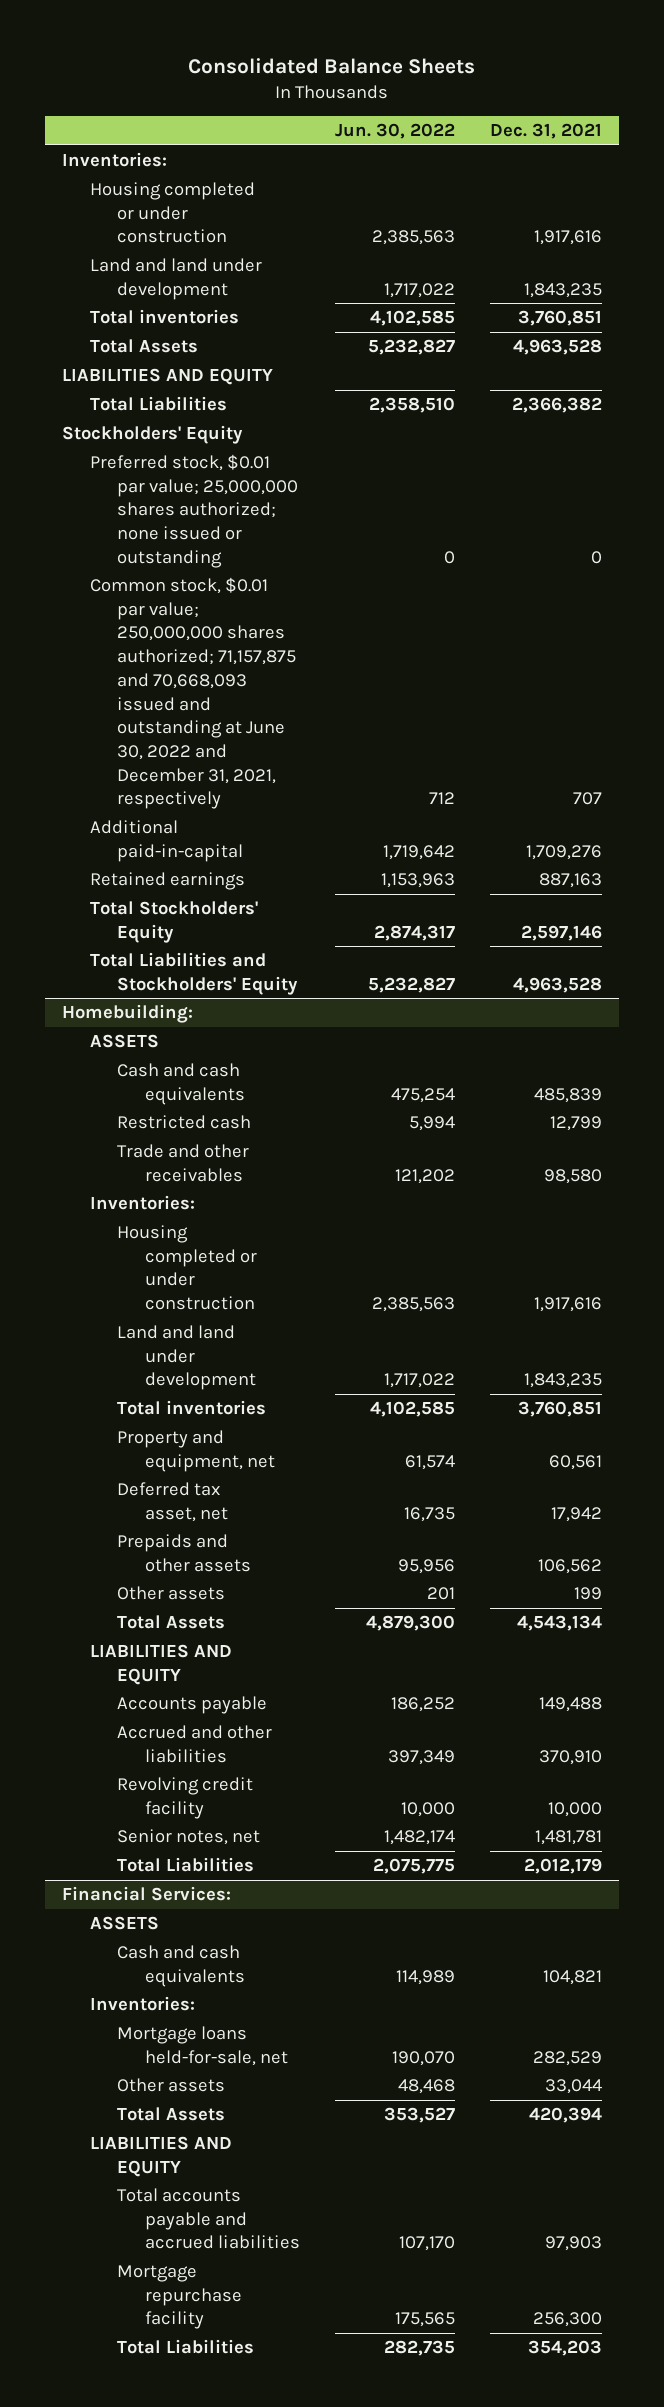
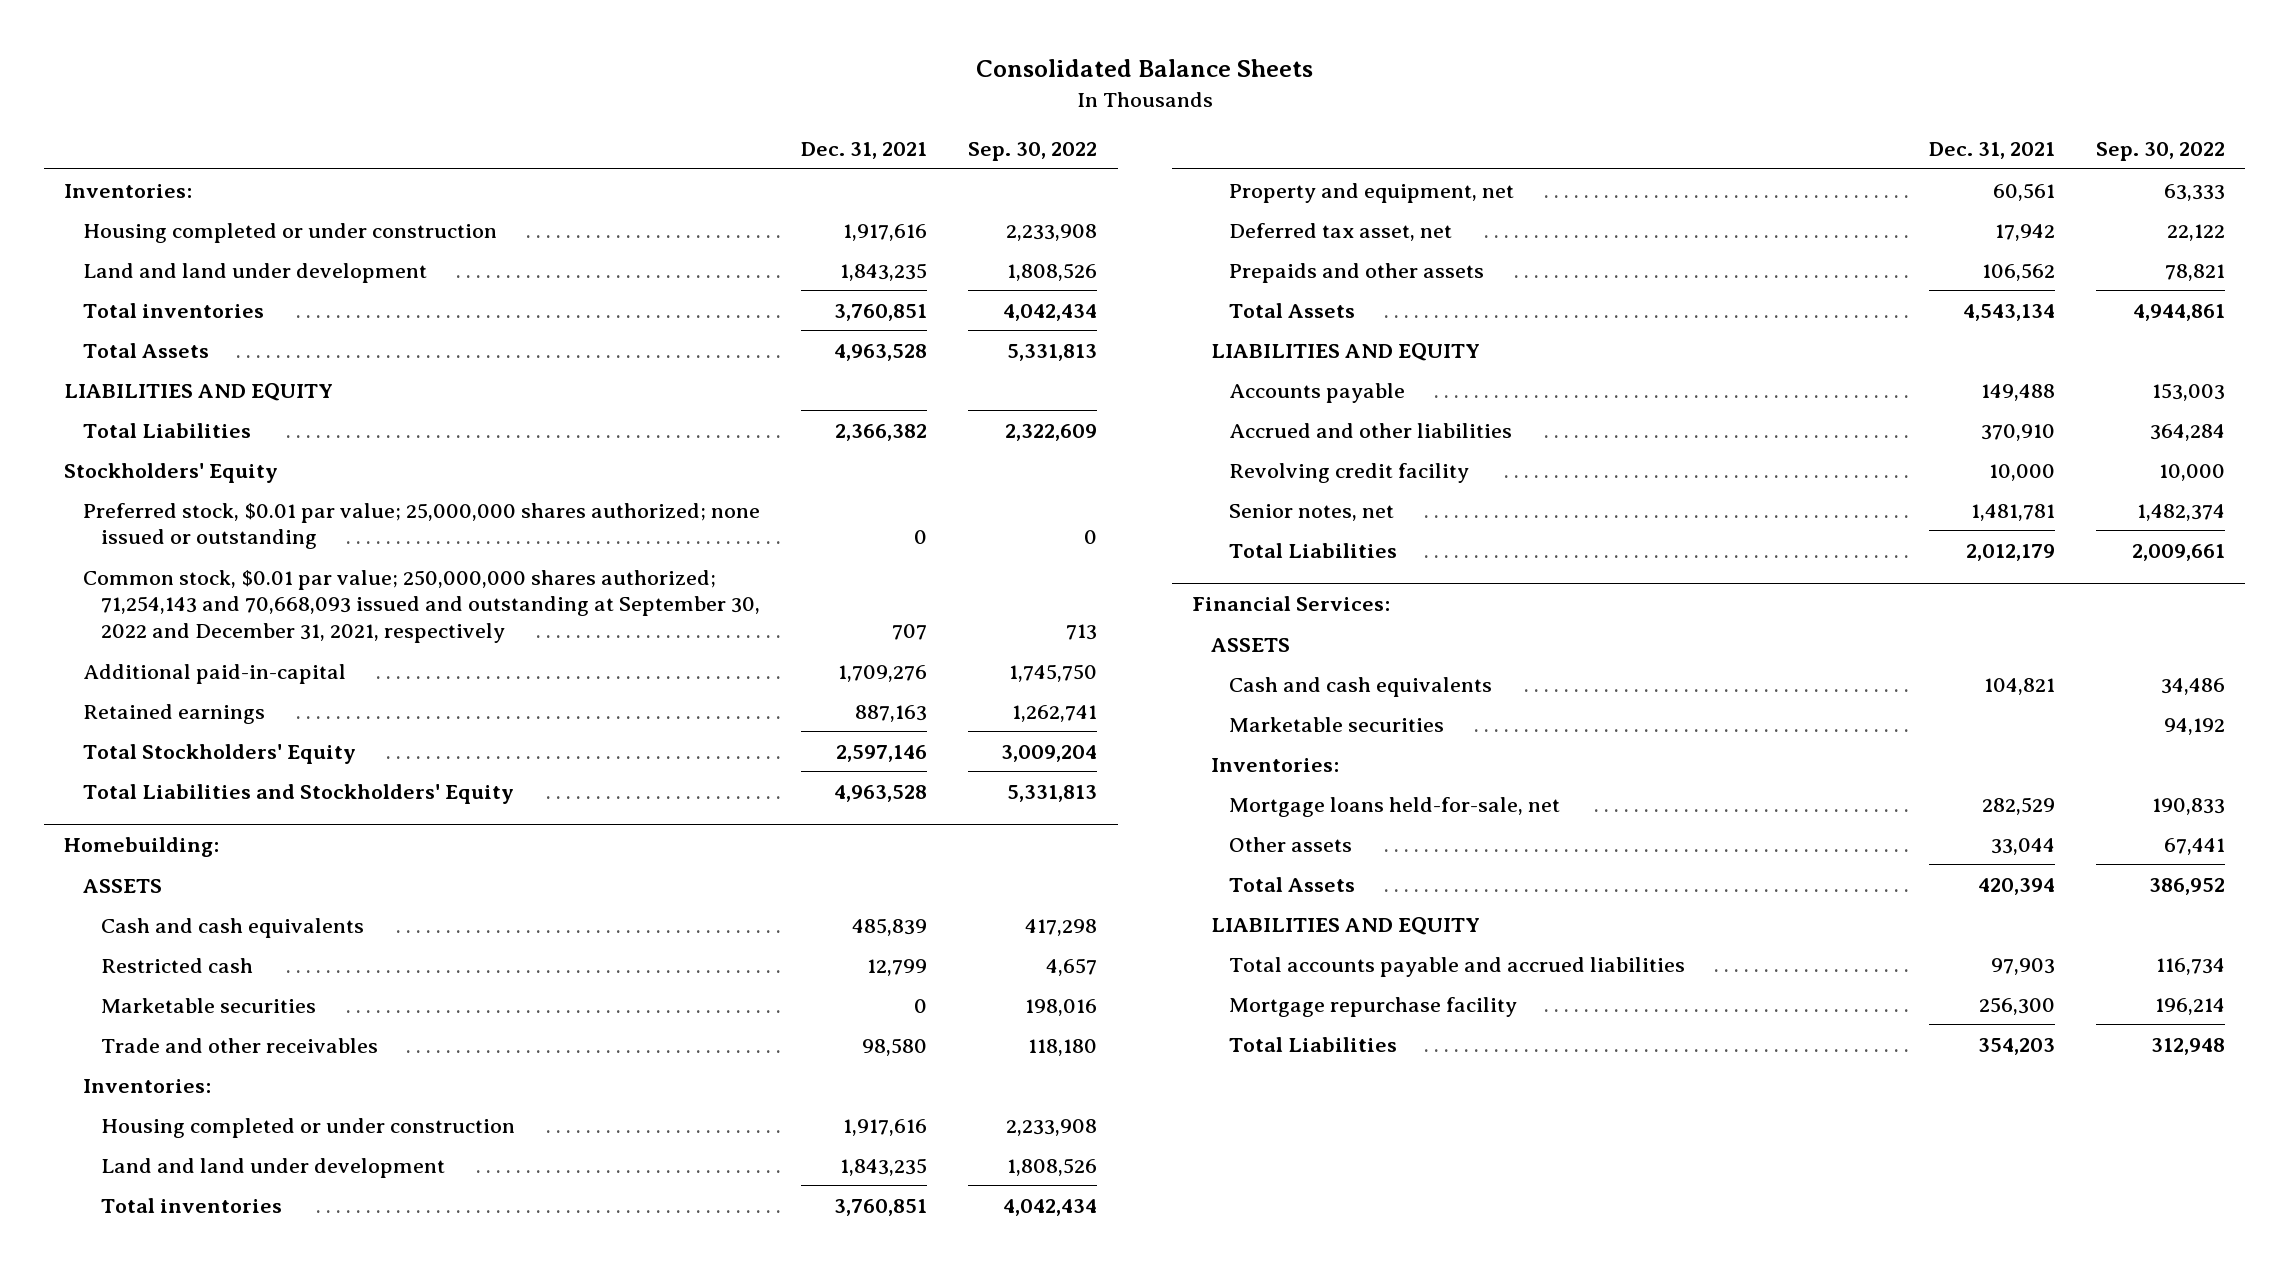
- | Jun. 30, 2022 | Dec. 31, 2021
+ | Dec. 31, 2021 | Sep. 30, 2022
- Common stock, $0.01 par value; 250,000,000 shares authorized; 71,157,875 and 70,668,093 issued and outstanding at June 30, 2022 and December 31, 2021, respectively | 712 | 707
+ Common stock, $0.01 par value; 250,000,000 shares authorized; 71,254,143 and 70,668,093 issued and outstanding at September 30, 2022 and December 31, 2021, respectively | 707 | 713
@ Homebuilding:
+ Marketable securities | 0 | 198,016
- Other assets | 201 | 199
@ Financial Services:
+ Marketable securities | | 94,192

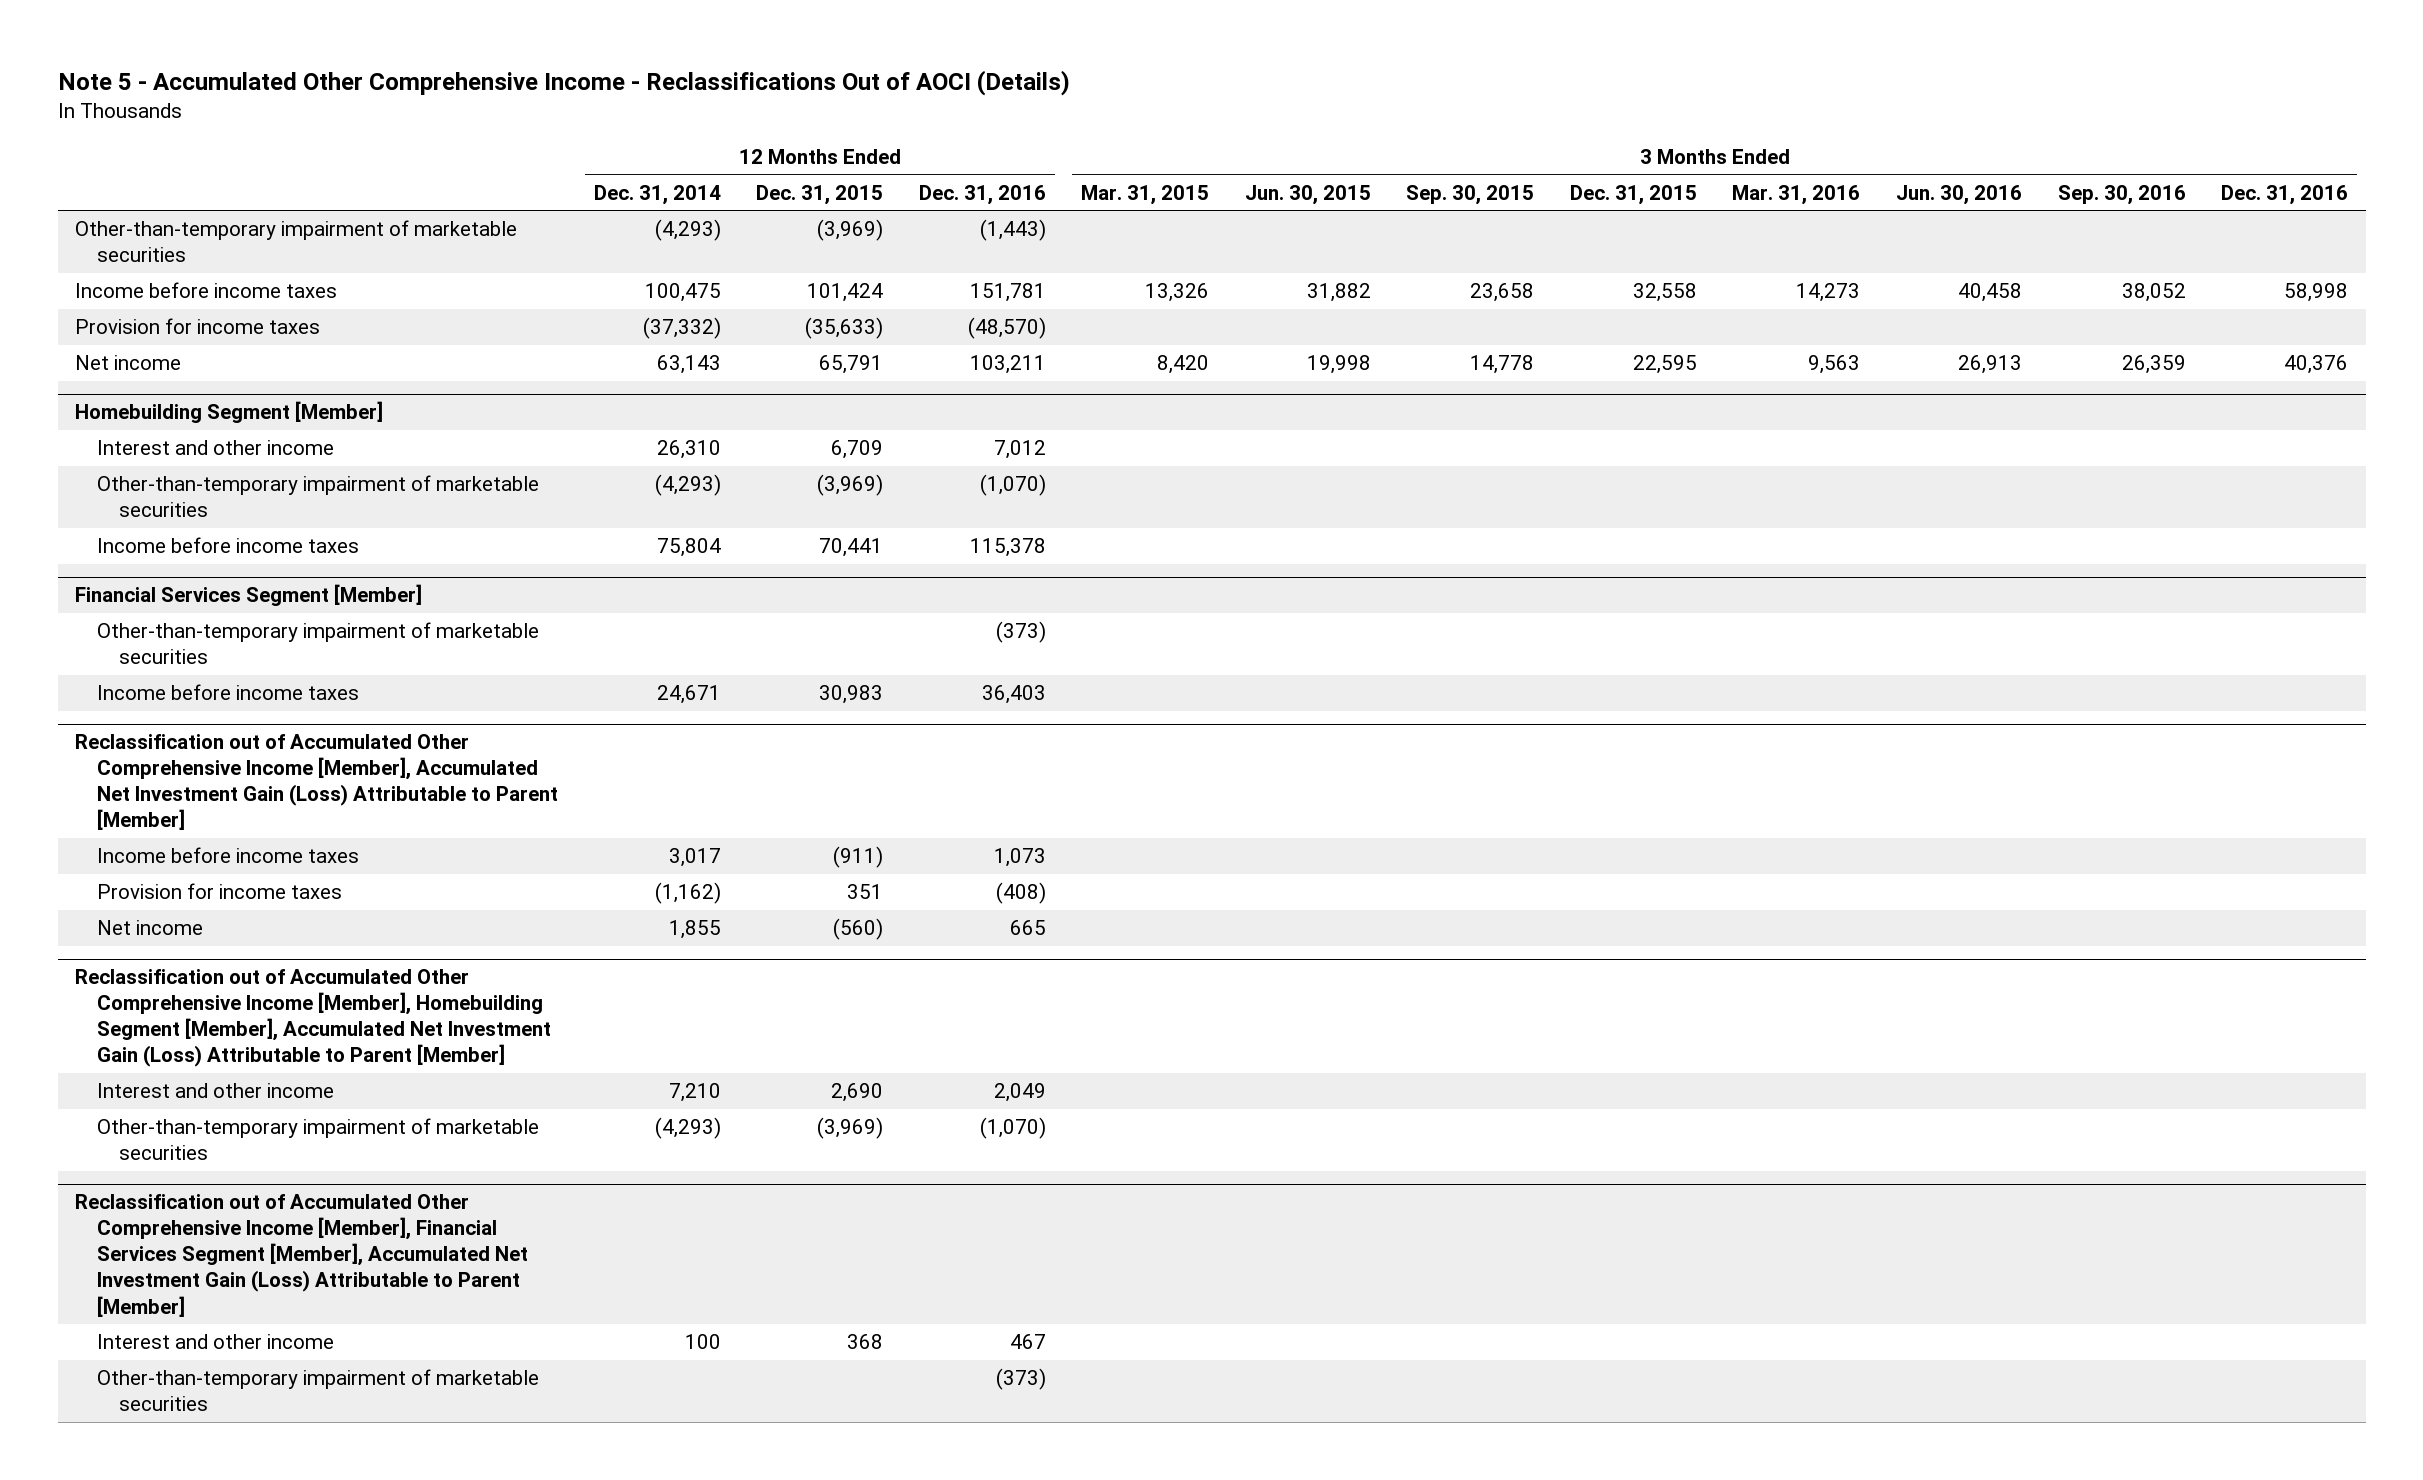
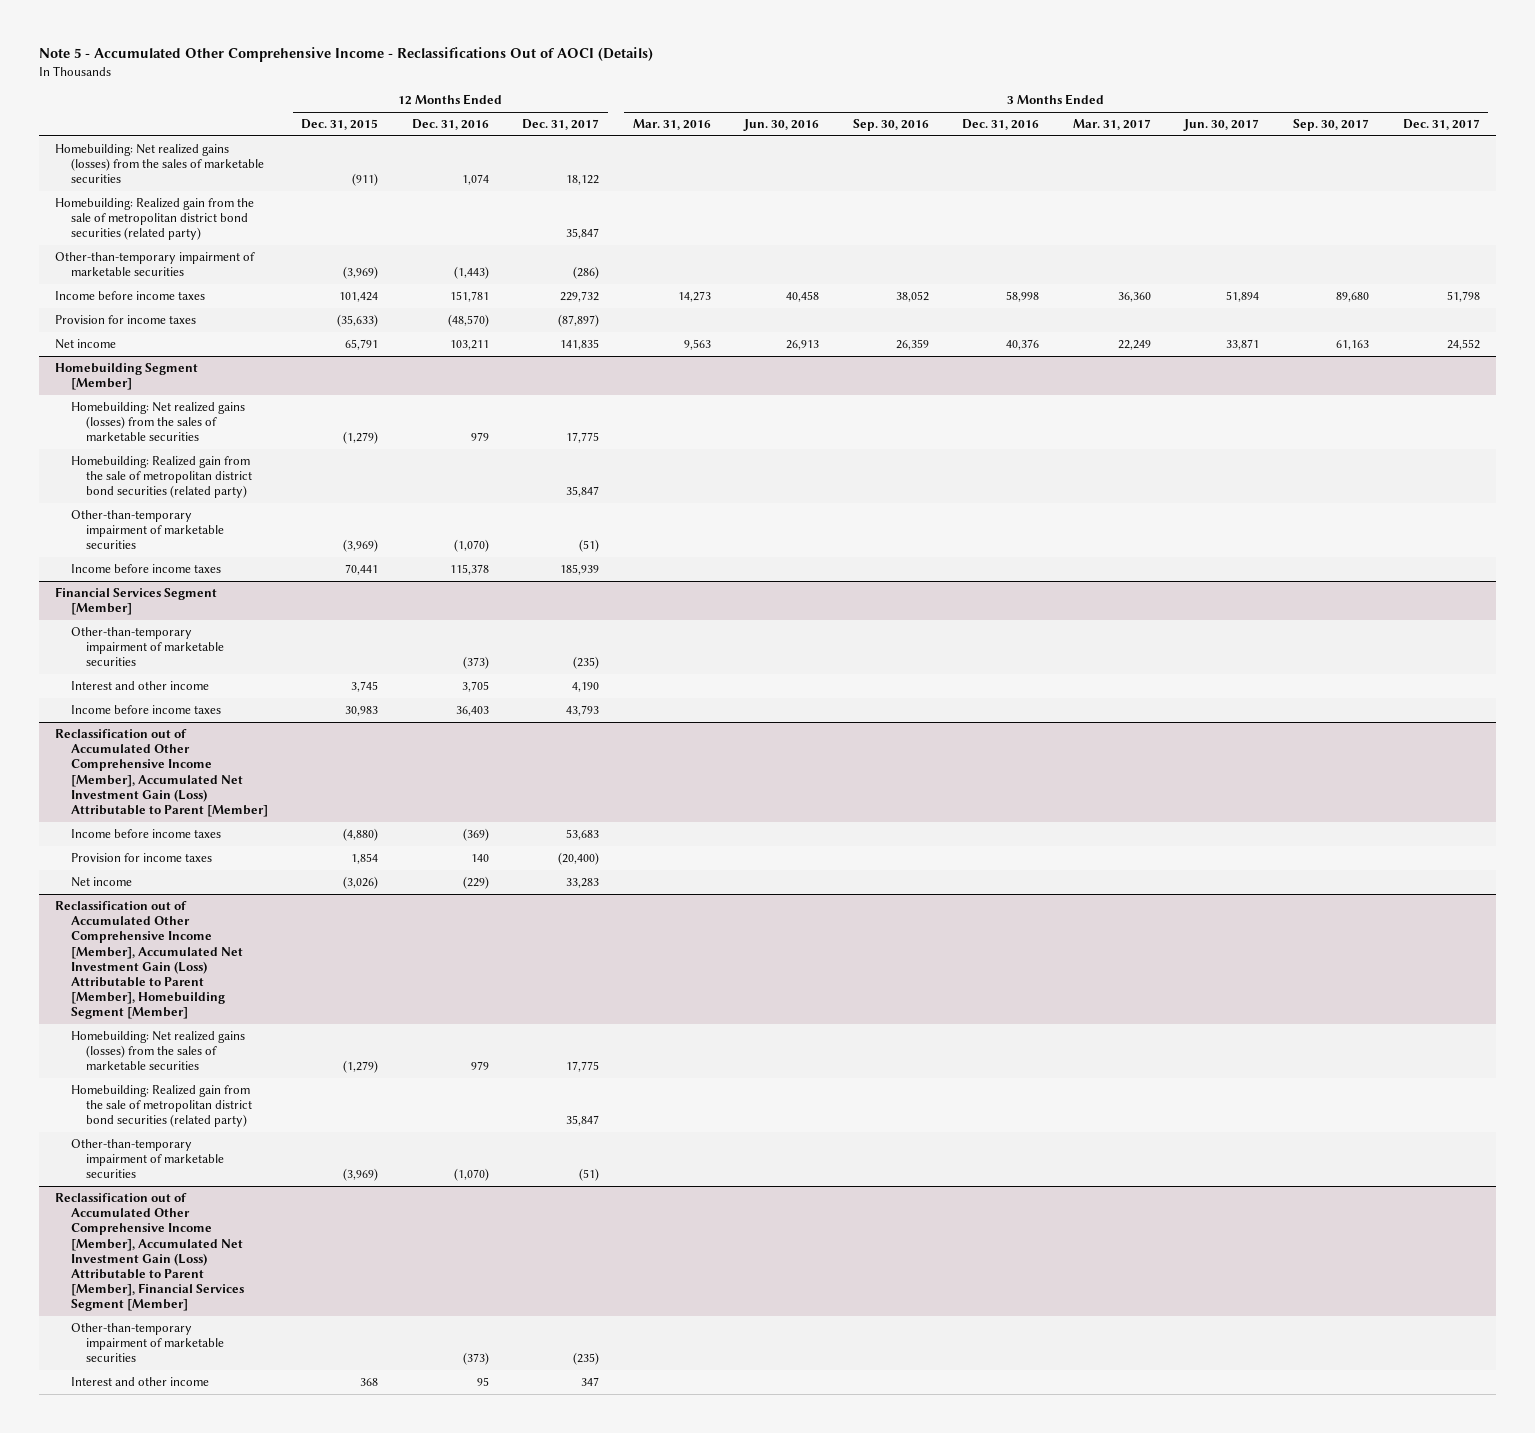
- | 12 Months Ended Dec. 31, 2014 | 12 Months Ended Dec. 31, 2015 | 12 Months Ended Dec. 31, 2016 | 3 Months Ended Mar. 31, 2015 | 3 Months Ended Jun. 30, 2015 | 3 Months Ended Sep. 30, 2015 | 3 Months Ended Dec. 31, 2015 | 3 Months Ended Mar. 31, 2016 | 3 Months Ended Jun. 30, 2016 | 3 Months Ended Sep. 30, 2016 | 3 Months Ended Dec. 31, 2016
+ | 12 Months Ended Dec. 31, 2015 | 12 Months Ended Dec. 31, 2016 | 12 Months Ended Dec. 31, 2017 | 3 Months Ended Mar. 31, 2016 | 3 Months Ended Jun. 30, 2016 | 3 Months Ended Sep. 30, 2016 | 3 Months Ended Dec. 31, 2016 | 3 Months Ended Mar. 31, 2017 | 3 Months Ended Jun. 30, 2017 | 3 Months Ended Sep. 30, 2017 | 3 Months Ended Dec. 31, 2017
+ Homebuilding: Net realized gains (losses) from the sales of marketable securities | (911) | 1,074 | 18,122 | | | | | | | |
+ Homebuilding: Realized gain from the sale of metropolitan district bond securities (related party) | | | 35,847 | | | | | | | |
@ Homebuilding Segment [Member]
- Interest and other income | 26,310 | 6,709 | 7,012 | | | | | | | |
+ Homebuilding: Net realized gains (losses) from the sales of marketable securities | (1,279) | 979 | 17,775 | | | | | | | |
+ Homebuilding: Realized gain from the sale of metropolitan district bond securities (related party) | | | 35,847 | | | | | | | |
@ Financial Services Segment [Member]
+ Interest and other income | 3,745 | 3,705 | 4,190 | | | | | | | |
@ Reclassification out of Accumulated Other Comprehensive Income [Member], Accumulated Net Investment Gain (Loss) Attributable to Parent [Member]
- Income before income taxes | 3,017 | (911) | 1,073 | | | | | | | |
- Provision for income taxes | (1,162) | 351 | (408) | | | | | | | |
- Net income | 1,855 | (560) | 665 | | | | | | | |
- Reclassification out of Accumulated Other Comprehensive Income [Member], Homebuilding Segment [Member], Accumulated Net Investment Gain (Loss) Attributable to Parent [Member]
- Interest and other income | 7,210 | 2,690 | 2,049 | | | | | | | |
@ Reclassification out of Accumulated Other Comprehensive Income [Member], Accumulated Net Investment Gain (Loss) Attributable to Parent [Member]
+ Income before income taxes | (4,880) | (369) | 53,683 | | | | | | | |
+ Provision for income taxes | 1,854 | 140 | (20,400) | | | | | | | |
+ Net income | (3,026) | (229) | 33,283 | | | | | | | |
+ Reclassification out of Accumulated Other Comprehensive Income [Member], Accumulated Net Investment Gain (Loss) Attributable to Parent [Member], Homebuilding Segment [Member]
+ Homebuilding: Net realized gains (losses) from the sales of marketable securities | (1,279) | 979 | 17,775 | | | | | | | |
+ Homebuilding: Realized gain from the sale of metropolitan district bond securities (related party) | | | 35,847 | | | | | | | |
- Reclassification out of Accumulated Other Comprehensive Income [Member], Financial Services Segment [Member], Accumulated Net Investment Gain (Loss) Attributable to Parent [Member]
- Interest and other income | 100 | 368 | 467 | | | | | | | |
+ Reclassification out of Accumulated Other Comprehensive Income [Member], Accumulated Net Investment Gain (Loss) Attributable to Parent [Member], Financial Services Segment [Member]
+ Interest and other income | 368 | 95 | 347 | | | | | | | |

